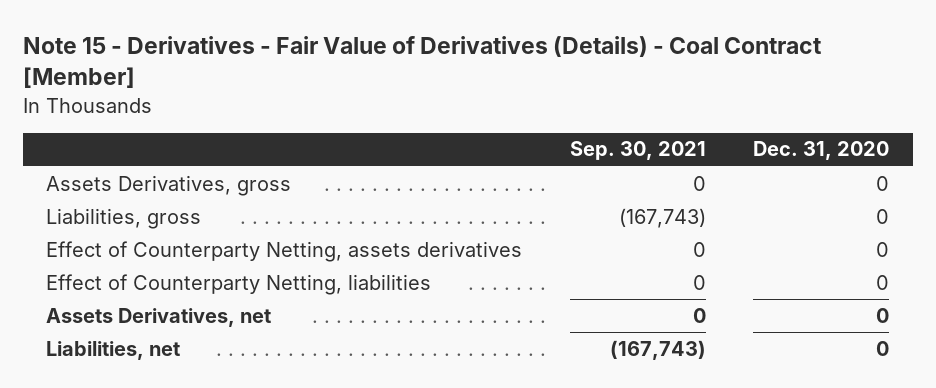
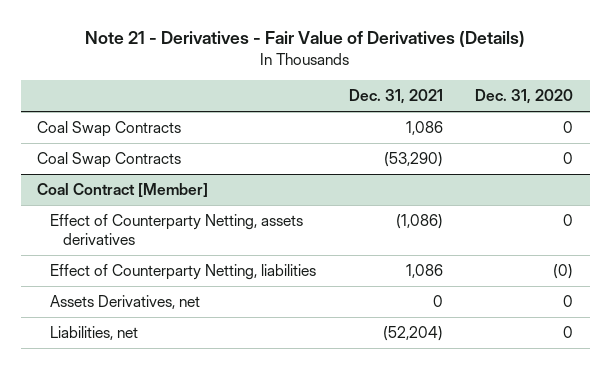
- Note 15 - Derivatives - Fair Value of Derivatives (Details) - Coal Contract [Member]
+ Note 21 - Derivatives - Fair Value of Derivatives (Details)
- | Sep. 30, 2021 | Dec. 31, 2020
+ | Dec. 31, 2021 | Dec. 31, 2020
- Assets Derivatives, gross | 0 | 0
- Liabilities, gross | (167,743) | 0
+ Coal Swap Contracts | 1,086 | 0
+ Coal Swap Contracts | (53,290) | 0
+ Coal Contract [Member]
- Effect of Counterparty Netting, liabilities | 0 | 0
+ Effect of Counterparty Netting, liabilities | 1,086 | (0)

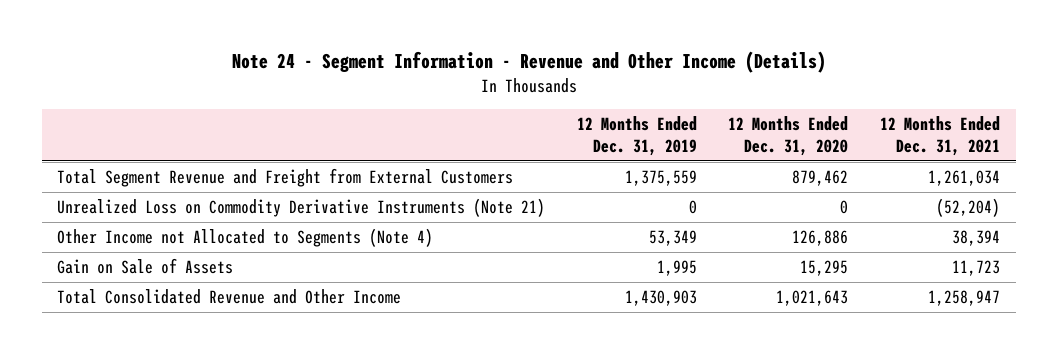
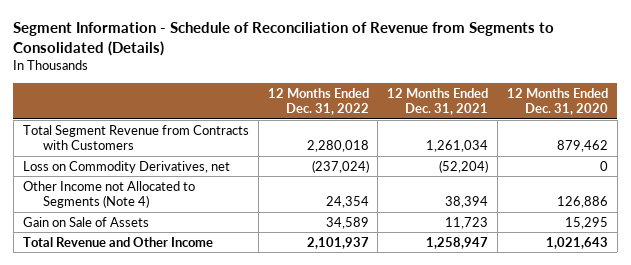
- Note 24 - Segment Information - Revenue and Other Income (Details)
+ Segment Information - Schedule of Reconciliation of Revenue from Segments to Consolidated (Details)
- | 12 Months Ended Dec. 31, 2019 | 12 Months Ended Dec. 31, 2020 | 12 Months Ended Dec. 31, 2021
+ | 12 Months Ended Dec. 31, 2022 | 12 Months Ended Dec. 31, 2021 | 12 Months Ended Dec. 31, 2020
- Total Segment Revenue and Freight from External Customers | 1,375,559 | 879,462 | 1,261,034
- Unrealized Loss on Commodity Derivative Instruments (Note 21) | 0 | 0 | (52,204)
+ Total Segment Revenue from Contracts with Customers | 2,280,018 | 1,261,034 | 879,462
+ Loss on Commodity Derivatives, net | (237,024) | (52,204) | 0
- Total Consolidated Revenue and Other Income | 1,430,903 | 1,021,643 | 1,258,947
+ Total Revenue and Other Income | 2,101,937 | 1,258,947 | 1,021,643

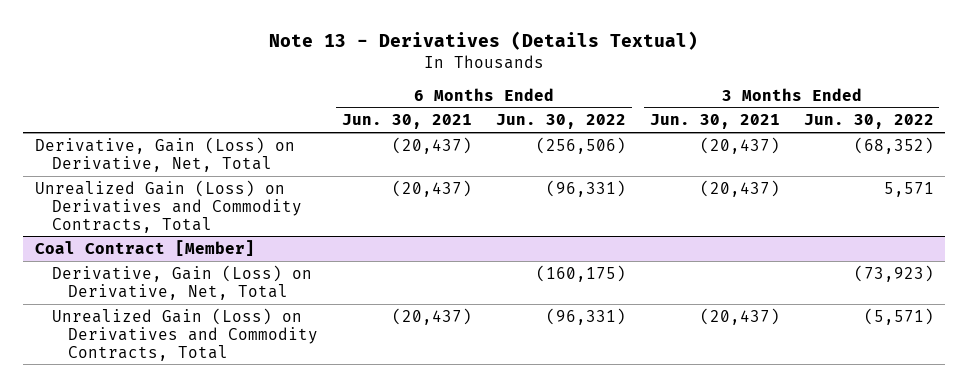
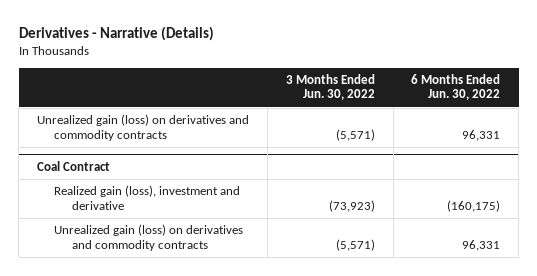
- Note 13 - Derivatives (Details Textual)
+ Derivatives - Narrative (Details)
- | 6 Months Ended Jun. 30, 2021 | 6 Months Ended Jun. 30, 2022 | 3 Months Ended Jun. 30, 2021 | 3 Months Ended Jun. 30, 2022
+ | 3 Months Ended Jun. 30, 2022 | 6 Months Ended Jun. 30, 2022
- Derivative, Gain (Loss) on Derivative, Net, Total | (20,437) | (256,506) | (20,437) | (68,352)
- Unrealized Gain (Loss) on Derivatives and Commodity Contracts, Total | (20,437) | (96,331) | (20,437) | 5,571
- Coal Contract [Member]
- Derivative, Gain (Loss) on Derivative, Net, Total | | (160,175) | | (73,923)
- Unrealized Gain (Loss) on Derivatives and Commodity Contracts, Total | (20,437) | (96,331) | (20,437) | (5,571)
+ Unrealized gain (loss) on derivatives and commodity contracts | (5,571) | 96,331
+ Coal Contract
+ Realized gain (loss), investment and derivative | (73,923) | (160,175)
+ Unrealized gain (loss) on derivatives and commodity contracts | (5,571) | 96,331

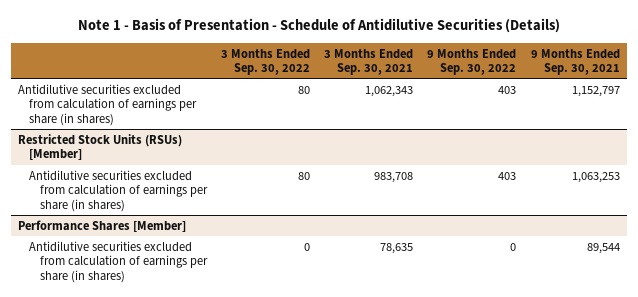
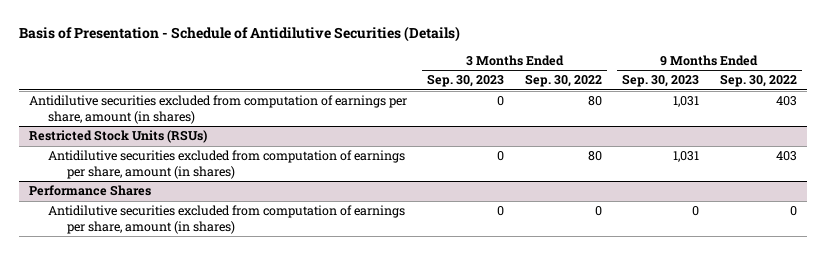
- Note 1 - Basis of Presentation - Schedule of Antidilutive Securities (Details)
+ Basis of Presentation - Schedule of Antidilutive Securities (Details)
- | 3 Months Ended Sep. 30, 2022 | 3 Months Ended Sep. 30, 2021 | 9 Months Ended Sep. 30, 2022 | 9 Months Ended Sep. 30, 2021
+ | 3 Months Ended Sep. 30, 2023 | 3 Months Ended Sep. 30, 2022 | 9 Months Ended Sep. 30, 2023 | 9 Months Ended Sep. 30, 2022
- Antidilutive securities excluded from calculation of earnings per share (in shares) | 80 | 1,062,343 | 403 | 1,152,797
- Restricted Stock Units (RSUs) [Member]
- Antidilutive securities excluded from calculation of earnings per share (in shares) | 80 | 983,708 | 403 | 1,063,253
- Performance Shares [Member]
- Antidilutive securities excluded from calculation of earnings per share (in shares) | 0 | 78,635 | 0 | 89,544
+ Antidilutive securities excluded from computation of earnings per share, amount (in shares) | 0 | 80 | 1,031 | 403
+ Restricted Stock Units (RSUs)
+ Antidilutive securities excluded from computation of earnings per share, amount (in shares) | 0 | 80 | 1,031 | 403
+ Performance Shares
+ Antidilutive securities excluded from computation of earnings per share, amount (in shares) | 0 | 0 | 0 | 0

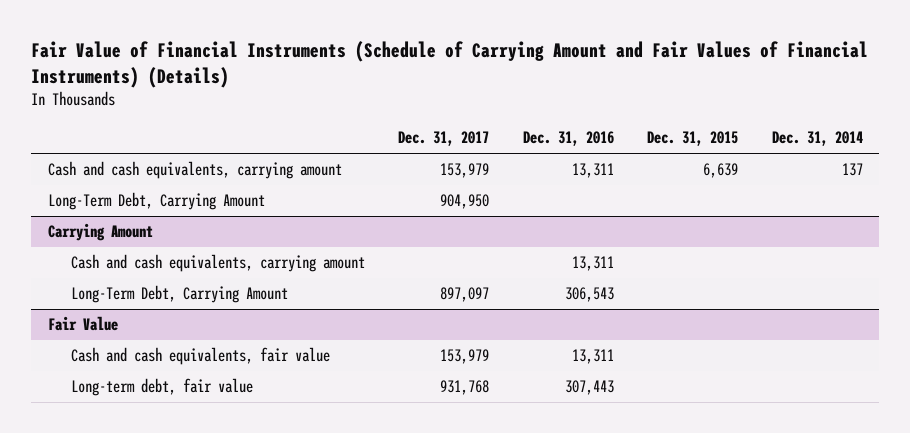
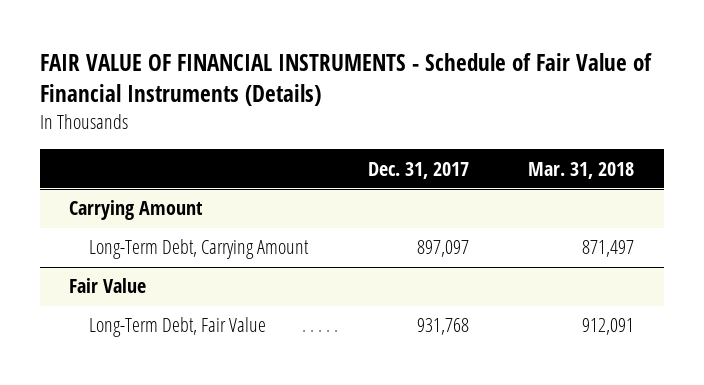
- Fair Value of Financial Instruments (Schedule of Carrying Amount and Fair Values of Financial Instruments) (Details)
+ FAIR VALUE OF FINANCIAL INSTRUMENTS - Schedule of Fair Value of Financial Instruments (Details)
- | Dec. 31, 2017 | Dec. 31, 2016 | Dec. 31, 2015 | Dec. 31, 2014
+ | Dec. 31, 2017 | Mar. 31, 2018
- Cash and cash equivalents, carrying amount | 153,979 | 13,311 | 6,639 | 137
- Long-Term Debt, Carrying Amount | 904,950 | | |
@ Carrying Amount
- Cash and cash equivalents, carrying amount | | 13,311 | |
@ Fair Value
- Cash and cash equivalents, fair value | 153,979 | 13,311 | |
- Long-term debt, fair value | 931,768 | 307,443 | |
+ Long-Term Debt, Fair Value | 931,768 | 912,091

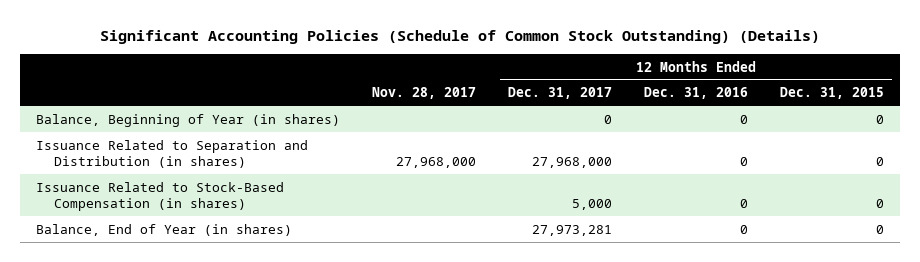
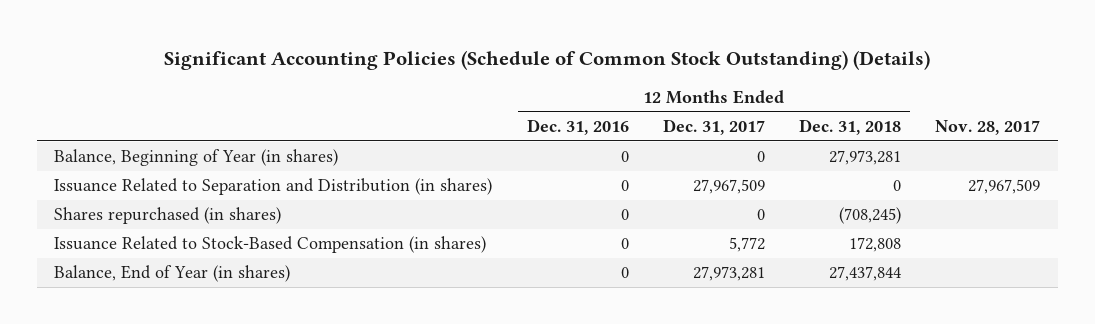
- | Nov. 28, 2017 | 12 Months Ended Dec. 31, 2017 | 12 Months Ended Dec. 31, 2016 | 12 Months Ended Dec. 31, 2015
+ | 12 Months Ended Dec. 31, 2016 | 12 Months Ended Dec. 31, 2017 | 12 Months Ended Dec. 31, 2018 | Nov. 28, 2017
- Issuance Related to Separation and Distribution (in shares) | 27,968,000 | 27,968,000 | 0 | 0
- Issuance Related to Stock-Based Compensation (in shares) | | 5,000 | 0 | 0
+ Issuance Related to Separation and Distribution (in shares) | 0 | 27,967,509 | 0 | 27,967,509
+ Shares repurchased (in shares) | 0 | 0 | (708,245) |
+ Issuance Related to Stock-Based Compensation (in shares) | 0 | 5,772 | 172,808 |

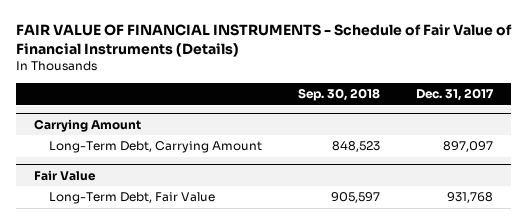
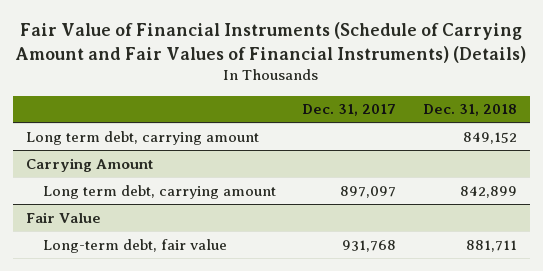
- FAIR VALUE OF FINANCIAL INSTRUMENTS - Schedule of Fair Value of Financial Instruments (Details)
+ Fair Value of Financial Instruments (Schedule of Carrying Amount and Fair Values of Financial Instruments) (Details)
- | Sep. 30, 2018 | Dec. 31, 2017
+ | Dec. 31, 2017 | Dec. 31, 2018
+ Long term debt, carrying amount | | 849,152
@ Carrying Amount
- Long-Term Debt, Carrying Amount | 848,523 | 897,097
+ Long term debt, carrying amount | 897,097 | 842,899
@ Fair Value
- Long-Term Debt, Fair Value | 905,597 | 931,768
+ Long-term debt, fair value | 931,768 | 881,711

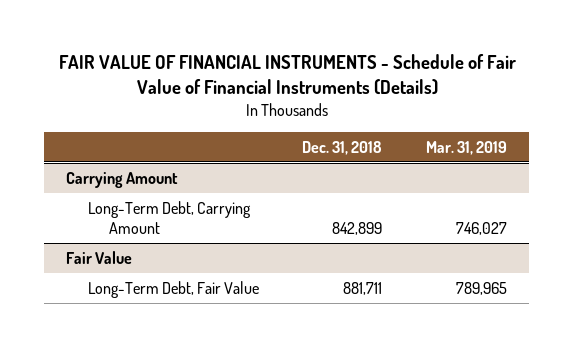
- Fair Value of Financial Instruments (Schedule of Carrying Amount and Fair Values of Financial Instruments) (Details)
+ FAIR VALUE OF FINANCIAL INSTRUMENTS - Schedule of Fair Value of Financial Instruments (Details)
- | Dec. 31, 2017 | Dec. 31, 2018
+ | Dec. 31, 2018 | Mar. 31, 2019
- Long term debt, carrying amount | | 849,152
@ Carrying Amount
- Long term debt, carrying amount | 897,097 | 842,899
+ Long-Term Debt, Carrying Amount | 842,899 | 746,027
@ Fair Value
- Long-term debt, fair value | 931,768 | 881,711
+ Long-Term Debt, Fair Value | 881,711 | 789,965

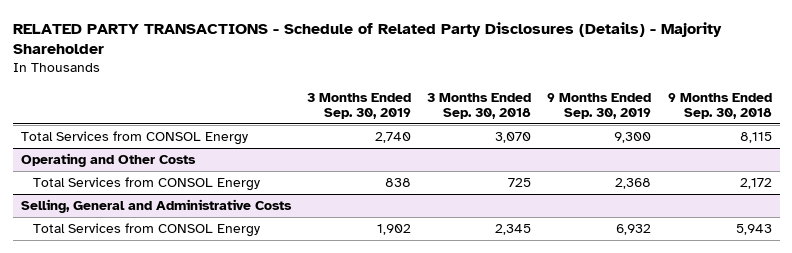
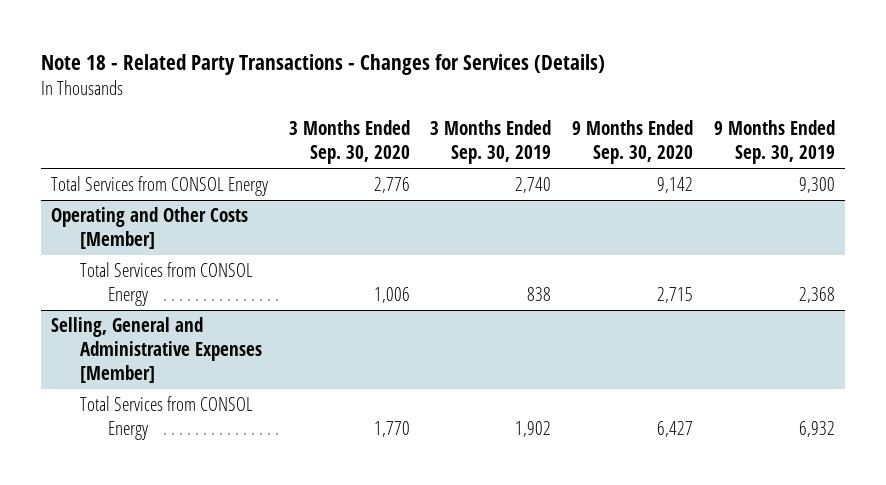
- RELATED PARTY TRANSACTIONS - Schedule of Related Party Disclosures (Details) - Majority Shareholder
+ Note 18 - Related Party Transactions - Changes for Services (Details)
- | 3 Months Ended Sep. 30, 2019 | 3 Months Ended Sep. 30, 2018 | 9 Months Ended Sep. 30, 2019 | 9 Months Ended Sep. 30, 2018
+ | 3 Months Ended Sep. 30, 2020 | 3 Months Ended Sep. 30, 2019 | 9 Months Ended Sep. 30, 2020 | 9 Months Ended Sep. 30, 2019
- Operating and Other Costs
+ Operating and Other Costs [Member]
- Selling, General and Administrative Costs
+ Selling, General and Administrative Expenses [Member]

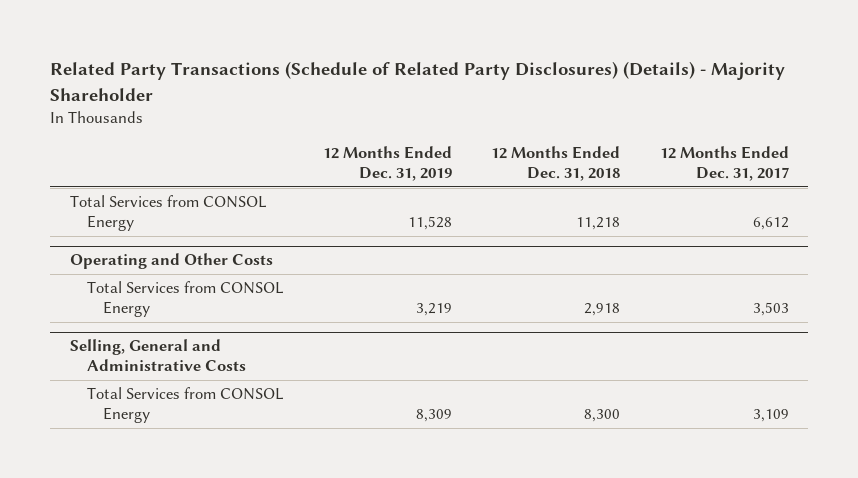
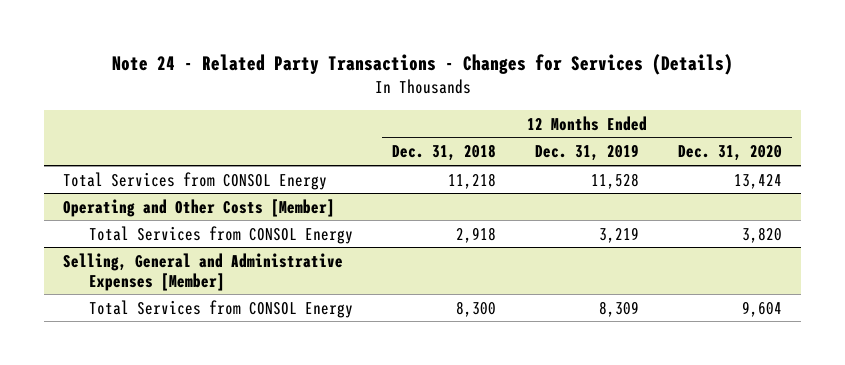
- Related Party Transactions (Schedule of Related Party Disclosures) (Details) - Majority Shareholder
+ Note 24 - Related Party Transactions - Changes for Services (Details)
- | 12 Months Ended Dec. 31, 2019 | 12 Months Ended Dec. 31, 2018 | 12 Months Ended Dec. 31, 2017
+ | 12 Months Ended Dec. 31, 2018 | 12 Months Ended Dec. 31, 2019 | 12 Months Ended Dec. 31, 2020
- Operating and Other Costs
+ Operating and Other Costs [Member]
- Selling, General and Administrative Costs
+ Selling, General and Administrative Expenses [Member]

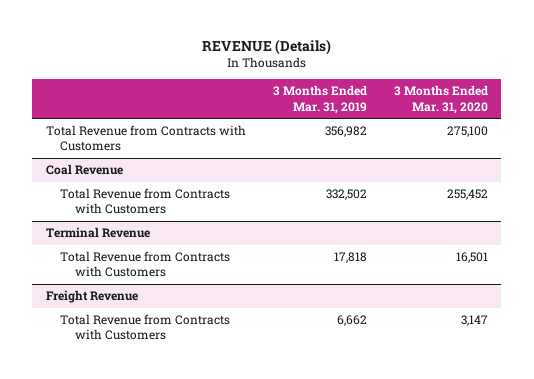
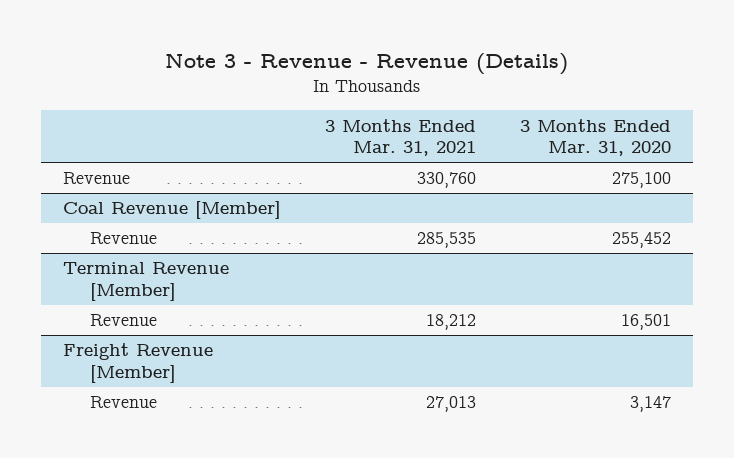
- REVENUE (Details)
+ Note 3 - Revenue - Revenue (Details)
- | 3 Months Ended Mar. 31, 2019 | 3 Months Ended Mar. 31, 2020
+ | 3 Months Ended Mar. 31, 2021 | 3 Months Ended Mar. 31, 2020
- Total Revenue from Contracts with Customers | 356,982 | 275,100
- Coal Revenue
- Total Revenue from Contracts with Customers | 332,502 | 255,452
- Terminal Revenue
- Total Revenue from Contracts with Customers | 17,818 | 16,501
- Freight Revenue
- Total Revenue from Contracts with Customers | 6,662 | 3,147
+ Revenue | 330,760 | 275,100
+ Coal Revenue [Member]
+ Revenue | 285,535 | 255,452
+ Terminal Revenue [Member]
+ Revenue | 18,212 | 16,501
+ Freight Revenue [Member]
+ Revenue | 27,013 | 3,147

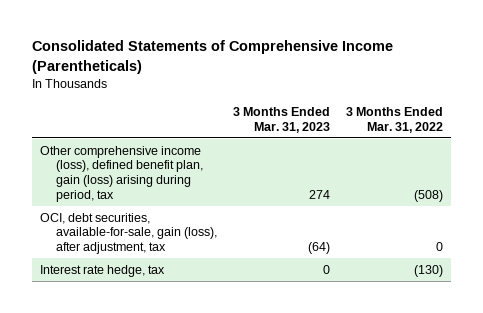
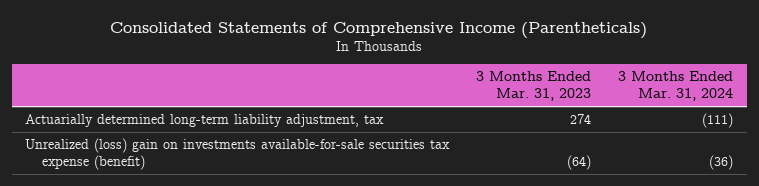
- | 3 Months Ended Mar. 31, 2023 | 3 Months Ended Mar. 31, 2022
+ | 3 Months Ended Mar. 31, 2023 | 3 Months Ended Mar. 31, 2024
- Other comprehensive income (loss), defined benefit plan, gain (loss) arising during period, tax | 274 | (508)
- OCI, debt securities, available-for-sale, gain (loss), after adjustment, tax | (64) | 0
- Interest rate hedge, tax | 0 | (130)
+ Actuarially determined long-term liability adjustment, tax | 274 | (111)
+ Unrealized (loss) gain on investments available-for-sale securities tax expense (benefit) | (64) | (36)

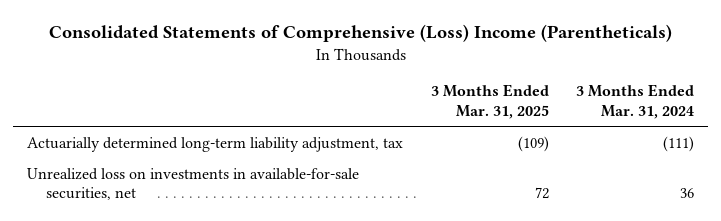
- Consolidated Statements of Comprehensive Income (Parentheticals)
+ Consolidated Statements of Comprehensive (Loss) Income (Parentheticals)
- | 3 Months Ended Mar. 31, 2023 | 3 Months Ended Mar. 31, 2024
+ | 3 Months Ended Mar. 31, 2025 | 3 Months Ended Mar. 31, 2024
- Unrealized (loss) gain on investments available-for-sale securities tax expense (benefit) | (64) | (36)
+ Unrealized loss on investments in available-for-sale securities, net | 72 | 36

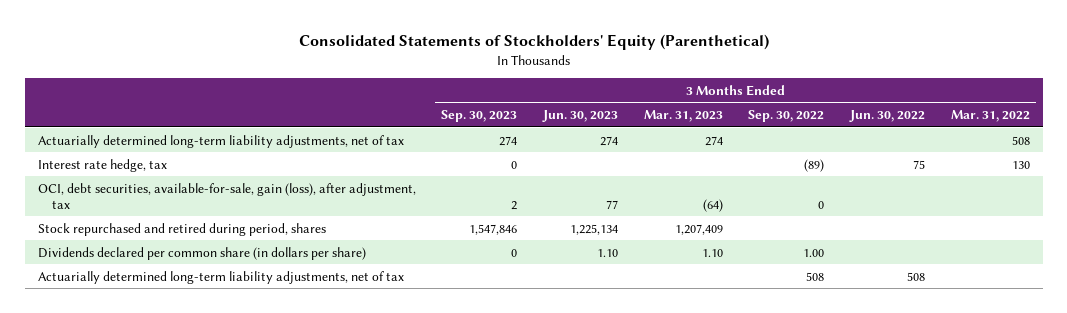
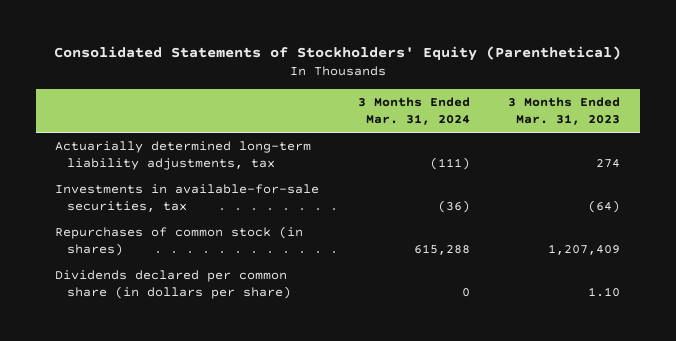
- | 3 Months Ended Sep. 30, 2023 | 3 Months Ended Jun. 30, 2023 | 3 Months Ended Mar. 31, 2023 | 3 Months Ended Sep. 30, 2022 | 3 Months Ended Jun. 30, 2022 | 3 Months Ended Mar. 31, 2022
+ | 3 Months Ended Mar. 31, 2024 | 3 Months Ended Mar. 31, 2023
- Actuarially determined long-term liability adjustments, net of tax | 274 | 274 | 274 | | | 508
- Interest rate hedge, tax | 0 | | | (89) | 75 | 130
- OCI, debt securities, available-for-sale, gain (loss), after adjustment, tax | 2 | 77 | (64) | 0 | |
- Stock repurchased and retired during period, shares | 1,547,846 | 1,225,134 | 1,207,409 | | |
+ Actuarially determined long-term liability adjustments, tax | (111) | 274
+ Investments in available-for-sale securities, tax | (36) | (64)
+ Repurchases of common stock (in shares) | 615,288 | 1,207,409
- Actuarially determined long-term liability adjustments, net of tax | | | | 508 | 508 |

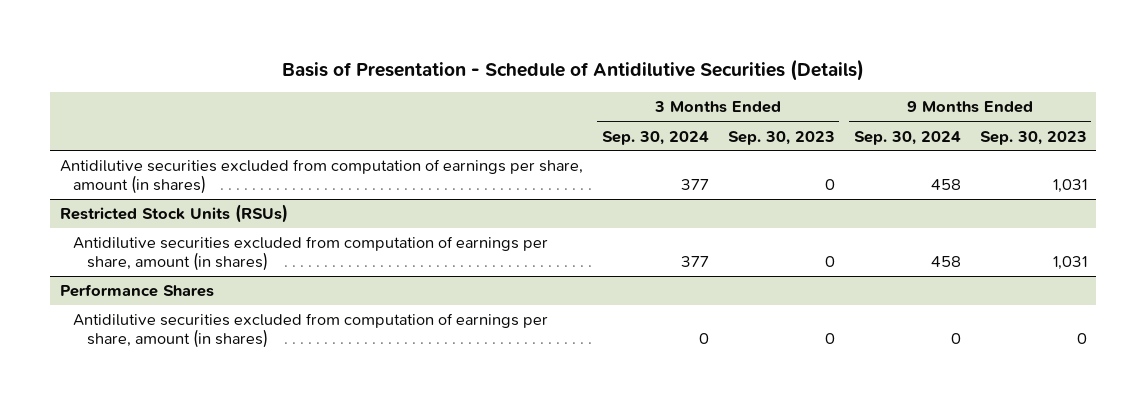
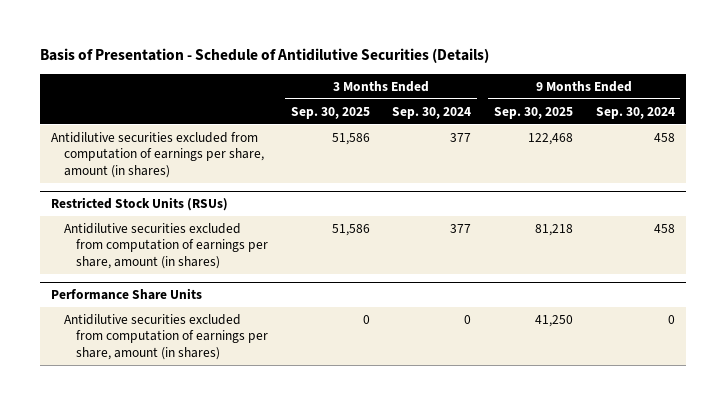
- | 3 Months Ended Sep. 30, 2024 | 3 Months Ended Sep. 30, 2023 | 9 Months Ended Sep. 30, 2024 | 9 Months Ended Sep. 30, 2023
+ | 3 Months Ended Sep. 30, 2025 | 3 Months Ended Sep. 30, 2024 | 9 Months Ended Sep. 30, 2025 | 9 Months Ended Sep. 30, 2024
- Performance Shares
+ Performance Share Units

